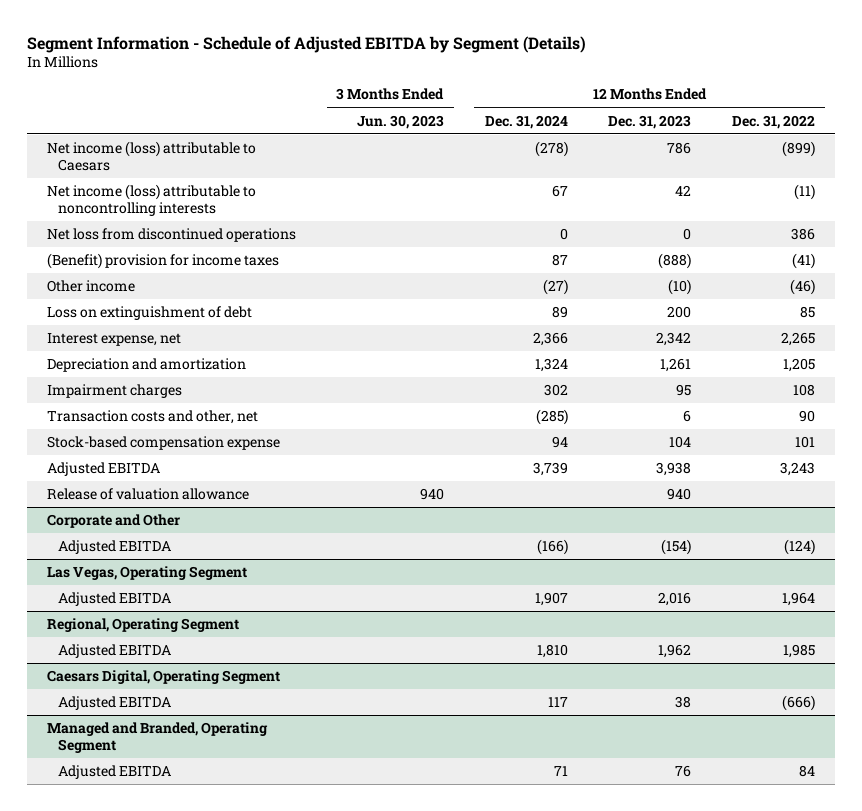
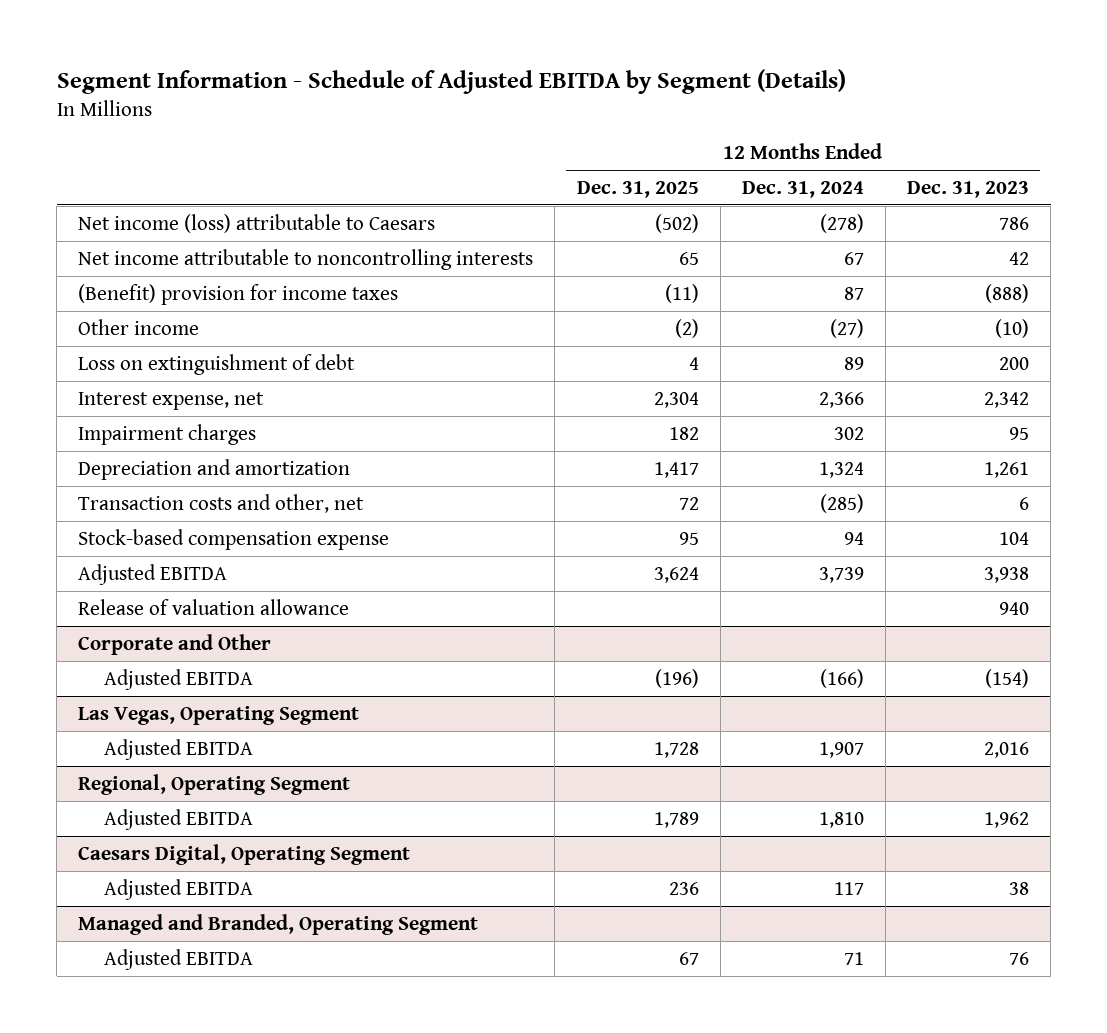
- | 3 Months Ended Jun. 30, 2023 | 12 Months Ended Dec. 31, 2024 | 12 Months Ended Dec. 31, 2023 | 12 Months Ended Dec. 31, 2022
+ | 12 Months Ended Dec. 31, 2025 | 12 Months Ended Dec. 31, 2024 | 12 Months Ended Dec. 31, 2023
- Net income (loss) attributable to noncontrolling interests | | 67 | 42 | (11)
- Net loss from discontinued operations | | 0 | 0 | 386
+ Net income attributable to noncontrolling interests | 65 | 67 | 42
moved down: Depreciation and amortization | 1,417 | 1,324 | 1,261

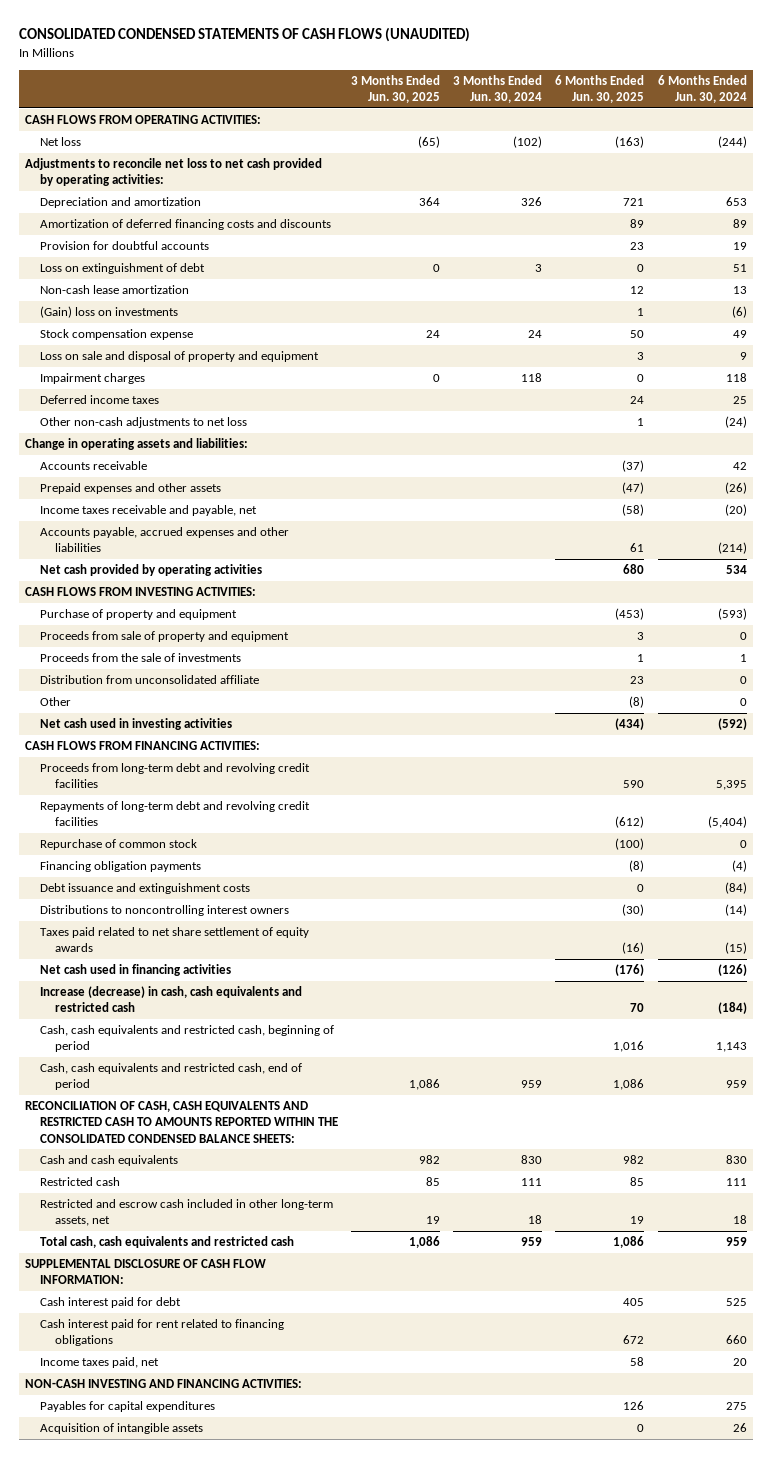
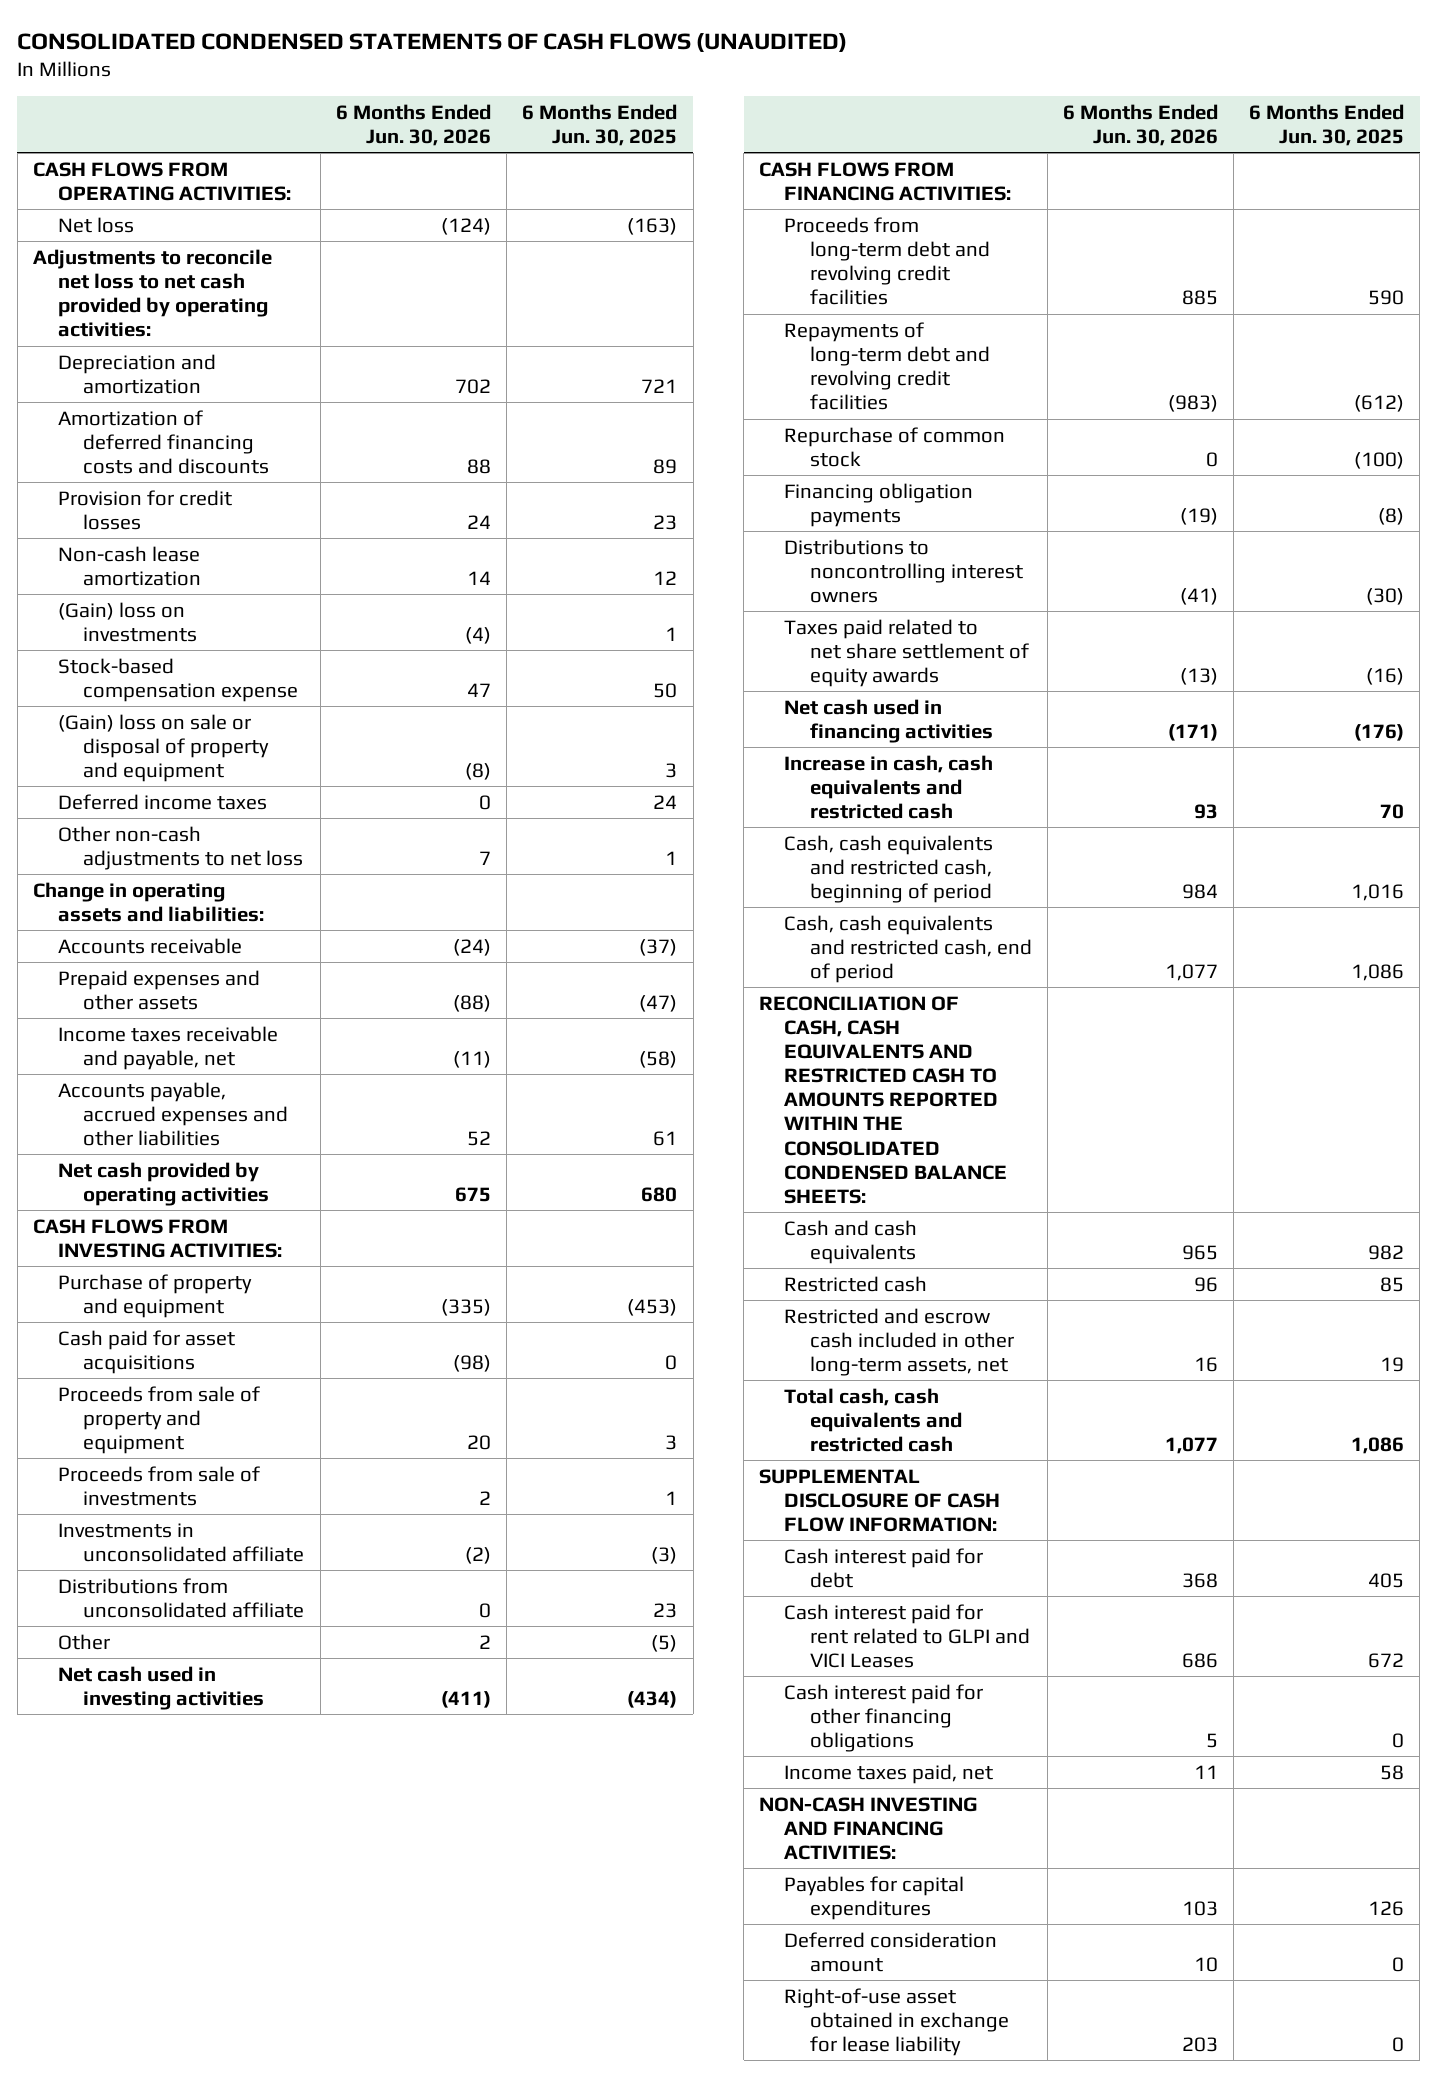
- | 3 Months Ended Jun. 30, 2025 | 3 Months Ended Jun. 30, 2024 | 6 Months Ended Jun. 30, 2025 | 6 Months Ended Jun. 30, 2024
+ | 6 Months Ended Jun. 30, 2026 | 6 Months Ended Jun. 30, 2025
- Provision for doubtful accounts | | | 23 | 19
- Loss on extinguishment of debt | 0 | 3 | 0 | 51
+ Provision for credit losses | 24 | 23
- Stock compensation expense | 24 | 24 | 50 | 49
- Loss on sale and disposal of property and equipment | | | 3 | 9
- Impairment charges | 0 | 118 | 0 | 118
+ Stock-based compensation expense | 47 | 50
+ (Gain) loss on sale or disposal of property and equipment | (8) | 3
+ Cash paid for asset acquisitions | (98) | 0
- Proceeds from the sale of investments | | | 1 | 1
- Distribution from unconsolidated affiliate | | | 23 | 0
- Other | | | (8) | 0
+ Proceeds from sale of investments | 2 | 1
+ Investments in unconsolidated affiliate | (2) | (3)
+ Distributions from unconsolidated affiliate | 0 | 23
+ Other | 2 | (5)
- Debt issuance and extinguishment costs | | | 0 | (84)
- Increase (decrease) in cash, cash equivalents and restricted cash | | | 70 | (184)
+ Increase in cash, cash equivalents and restricted cash | 93 | 70
- Cash interest paid for rent related to financing obligations | | | 672 | 660
+ Cash interest paid for rent related to GLPI and VICI Leases | 686 | 672
+ Cash interest paid for other financing obligations | 5 | 0
- Acquisition of intangible assets | | | 0 | 26
+ Deferred consideration amount | 10 | 0
+ Right-of-use asset obtained in exchange for lease liability | 203 | 0

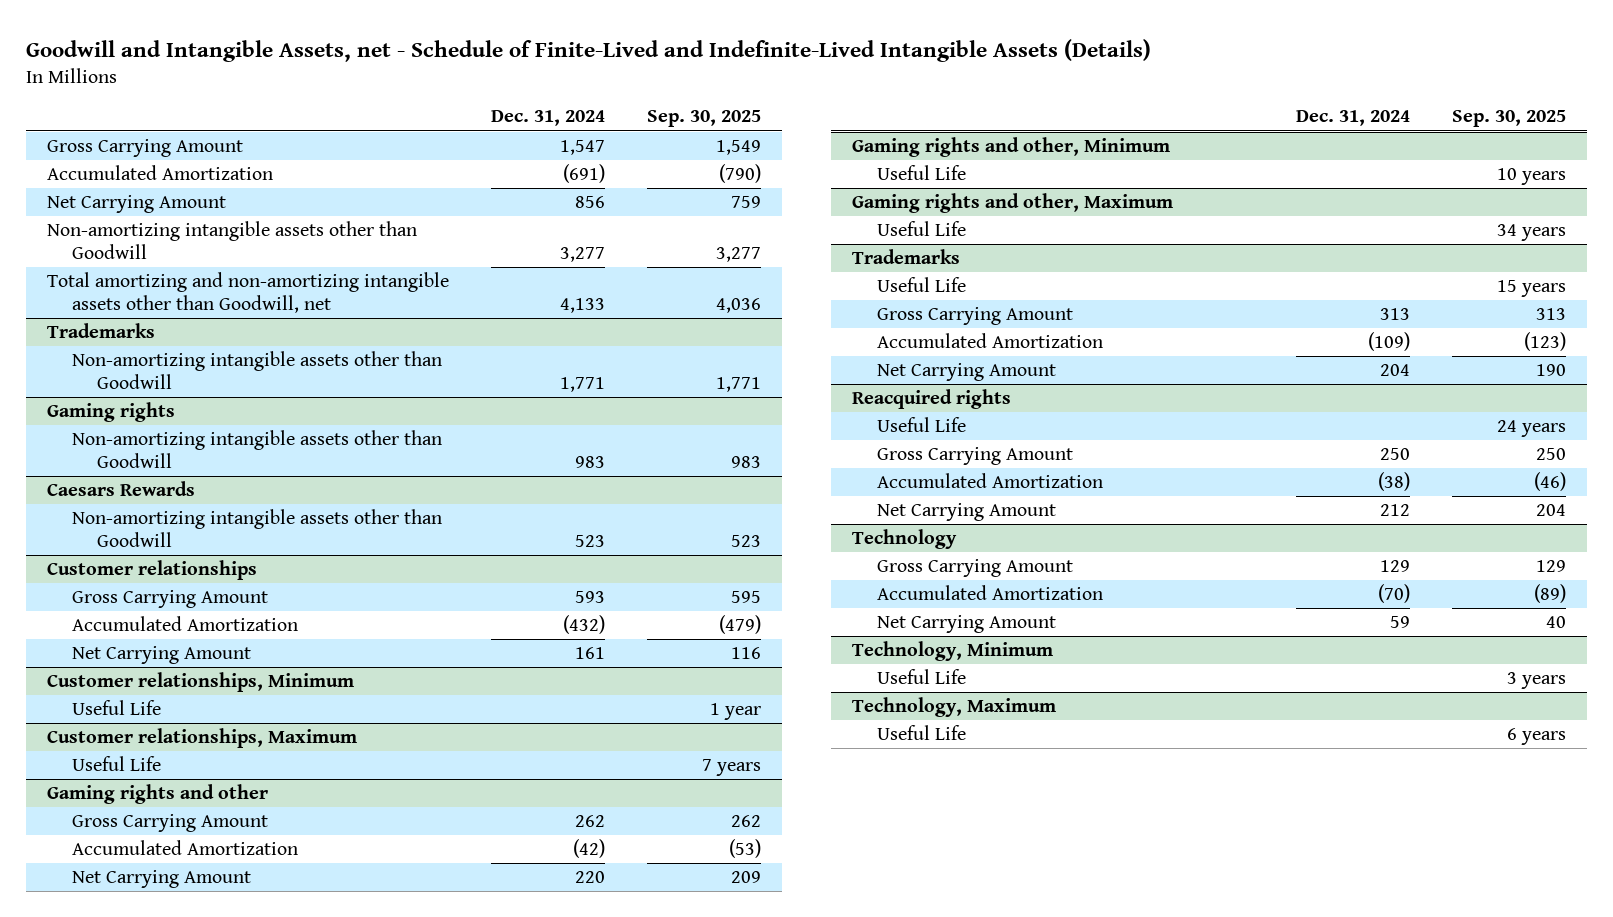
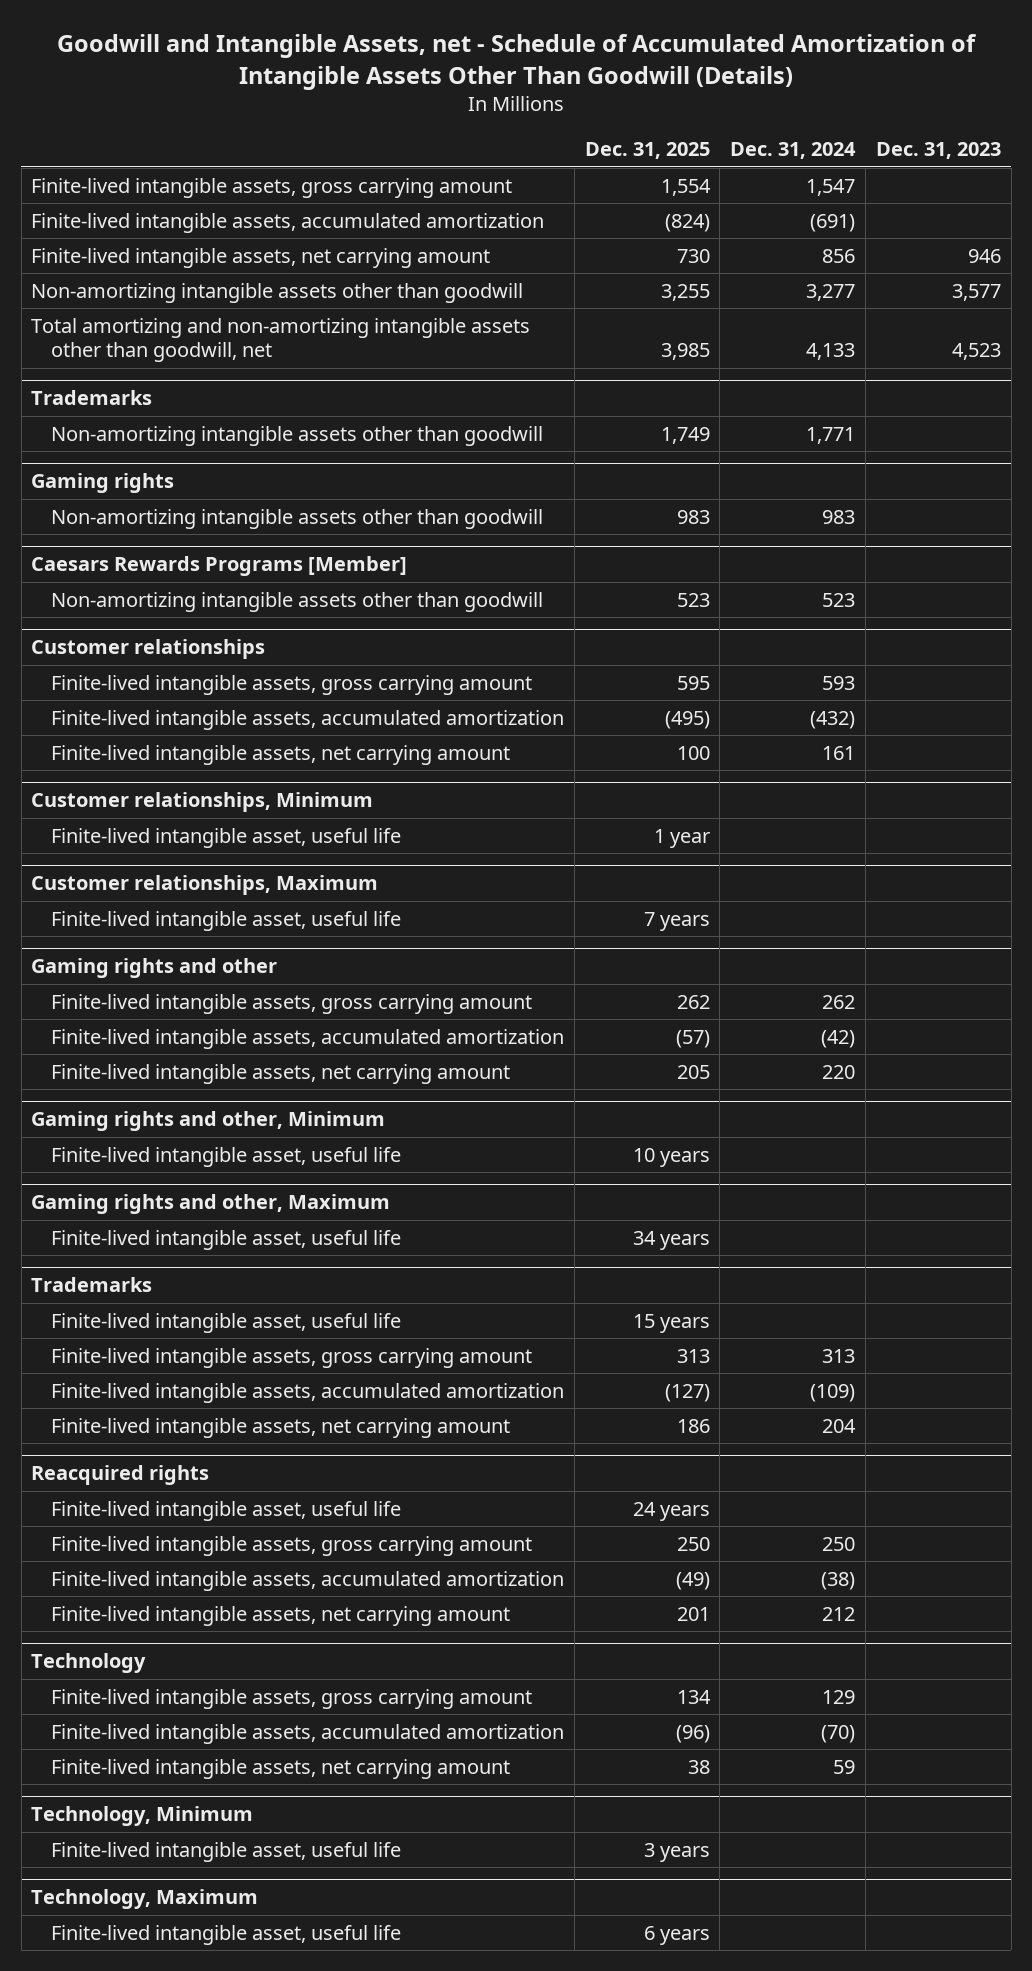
- Goodwill and Intangible Assets, net - Schedule of Finite-Lived and Indefinite-Lived Intangible Assets (Details)
+ Goodwill and Intangible Assets, net - Schedule of Accumulated Amortization of Intangible Assets Other Than Goodwill (Details)
- | Dec. 31, 2024 | Sep. 30, 2025
+ | Dec. 31, 2025 | Dec. 31, 2024 | Dec. 31, 2023
- Gross Carrying Amount | 1,547 | 1,549
- Accumulated Amortization | (691) | (790)
- Net Carrying Amount | 856 | 759
- Non-amortizing intangible assets other than Goodwill | 3,277 | 3,277
- Total amortizing and non-amortizing intangible assets other than Goodwill, net | 4,133 | 4,036
+ Finite-lived intangible assets, gross carrying amount | 1,554 | 1,547 |
+ Finite-lived intangible assets, accumulated amortization | (824) | (691) |
+ Finite-lived intangible assets, net carrying amount | 730 | 856 | 946
+ Non-amortizing intangible assets other than goodwill | 3,255 | 3,277 | 3,577
+ Total amortizing and non-amortizing intangible assets other than goodwill, net | 3,985 | 4,133 | 4,523
@ Trademarks
- Non-amortizing intangible assets other than Goodwill | 1,771 | 1,771
+ Non-amortizing intangible assets other than goodwill | 1,749 | 1,771 |
@ Gaming rights
- Non-amortizing intangible assets other than Goodwill | 983 | 983
- Caesars Rewards
- Non-amortizing intangible assets other than Goodwill | 523 | 523
@ Gaming rights
+ Non-amortizing intangible assets other than goodwill | 983 | 983 |
+ Caesars Rewards Programs [Member]
+ Non-amortizing intangible assets other than goodwill | 523 | 523 |
@ Customer relationships
- Gross Carrying Amount | 593 | 595
- Accumulated Amortization | (432) | (479)
- Net Carrying Amount | 161 | 116
+ Finite-lived intangible assets, gross carrying amount | 595 | 593 |
+ Finite-lived intangible assets, accumulated amortization | (495) | (432) |
+ Finite-lived intangible assets, net carrying amount | 100 | 161 |
@ Customer relationships, Minimum
- Useful Life | | 1 year
+ Finite-lived intangible asset, useful life | 1 year | |
@ Customer relationships, Maximum
- Useful Life | | 7 years
+ Finite-lived intangible asset, useful life | 7 years | |
@ Gaming rights and other
- Gross Carrying Amount | 262 | 262
- Accumulated Amortization | (42) | (53)
- Net Carrying Amount | 220 | 209
+ Finite-lived intangible assets, gross carrying amount | 262 | 262 |
+ Finite-lived intangible assets, accumulated amortization | (57) | (42) |
+ Finite-lived intangible assets, net carrying amount | 205 | 220 |
@ Gaming rights and other, Minimum
- Useful Life | | 10 years
+ Finite-lived intangible asset, useful life | 10 years | |
@ Gaming rights and other, Maximum
- Useful Life | | 34 years
+ Finite-lived intangible asset, useful life | 34 years | |
@ Trademarks
- Useful Life | | 15 years
- Gross Carrying Amount | 313 | 313
- Accumulated Amortization | (109) | (123)
- Net Carrying Amount | 204 | 190
+ Finite-lived intangible asset, useful life | 15 years | |
+ Finite-lived intangible assets, gross carrying amount | 313 | 313 |
+ Finite-lived intangible assets, accumulated amortization | (127) | (109) |
+ Finite-lived intangible assets, net carrying amount | 186 | 204 |
@ Reacquired rights
- Useful Life | | 24 years
- Gross Carrying Amount | 250 | 250
- Accumulated Amortization | (38) | (46)
- Net Carrying Amount | 212 | 204
+ Finite-lived intangible asset, useful life | 24 years | |
+ Finite-lived intangible assets, gross carrying amount | 250 | 250 |
+ Finite-lived intangible assets, accumulated amortization | (49) | (38) |
+ Finite-lived intangible assets, net carrying amount | 201 | 212 |
@ Technology
- Gross Carrying Amount | 129 | 129
- Accumulated Amortization | (70) | (89)
- Net Carrying Amount | 59 | 40
+ Finite-lived intangible assets, gross carrying amount | 134 | 129 |
+ Finite-lived intangible assets, accumulated amortization | (96) | (70) |
+ Finite-lived intangible assets, net carrying amount | 38 | 59 |
@ Technology, Minimum
- Useful Life | | 3 years
+ Finite-lived intangible asset, useful life | 3 years | |
@ Technology, Maximum
- Useful Life | | 6 years
+ Finite-lived intangible asset, useful life | 6 years | |

